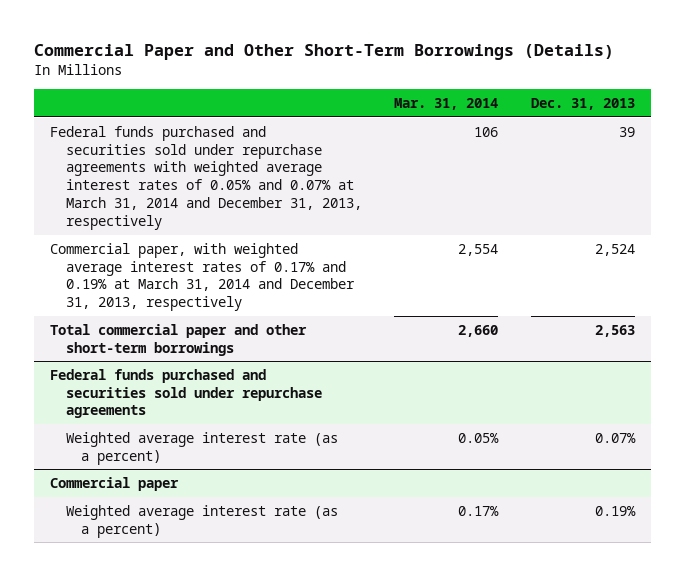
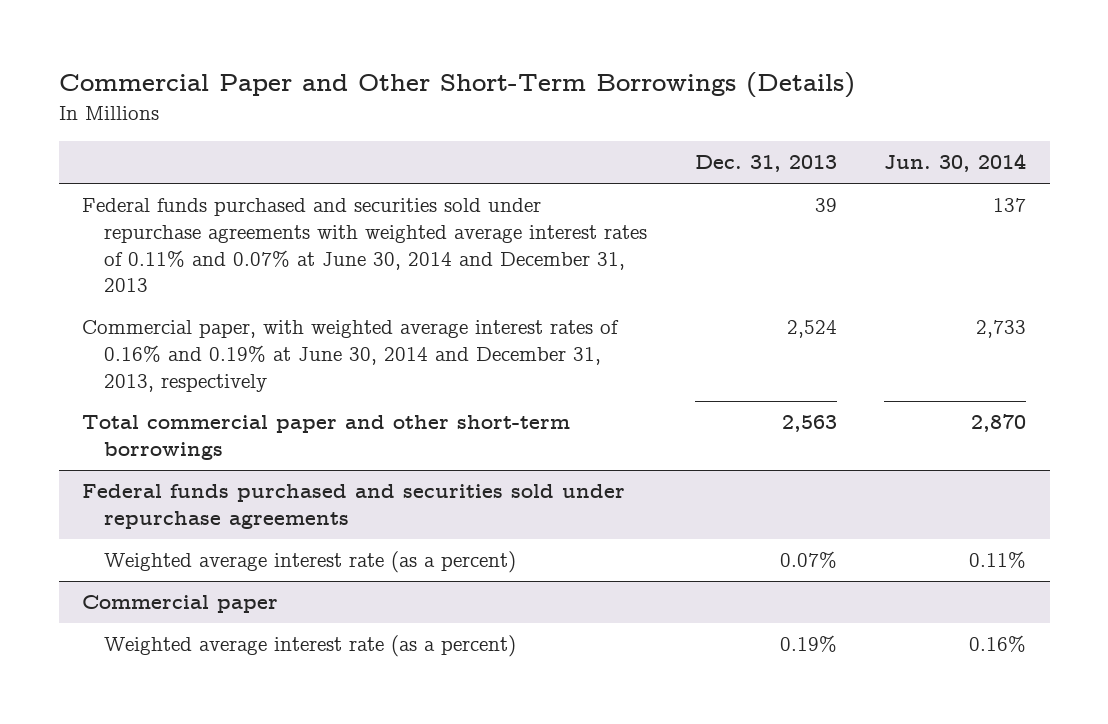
- | Mar. 31, 2014 | Dec. 31, 2013
+ | Dec. 31, 2013 | Jun. 30, 2014
- Federal funds purchased and securities sold under repurchase agreements with weighted average interest rates of 0.05% and 0.07% at March 31, 2014 and December 31, 2013, respectively | 106 | 39
- Commercial paper, with weighted average interest rates of 0.17% and 0.19% at March 31, 2014 and December 31, 2013, respectively | 2,554 | 2,524
+ Federal funds purchased and securities sold under repurchase agreements with weighted average interest rates of 0.11% and 0.07% at June 30, 2014 and December 31, 2013 | 39 | 137
+ Commercial paper, with weighted average interest rates of 0.16% and 0.19% at June 30, 2014 and December 31, 2013, respectively | 2,524 | 2,733

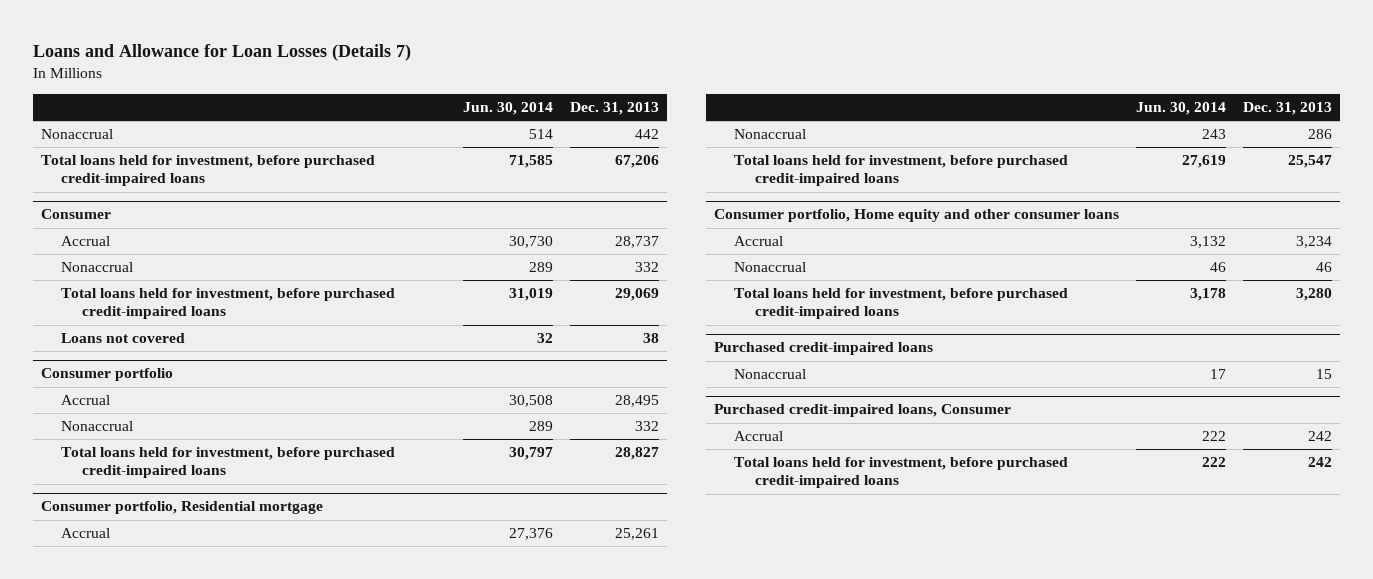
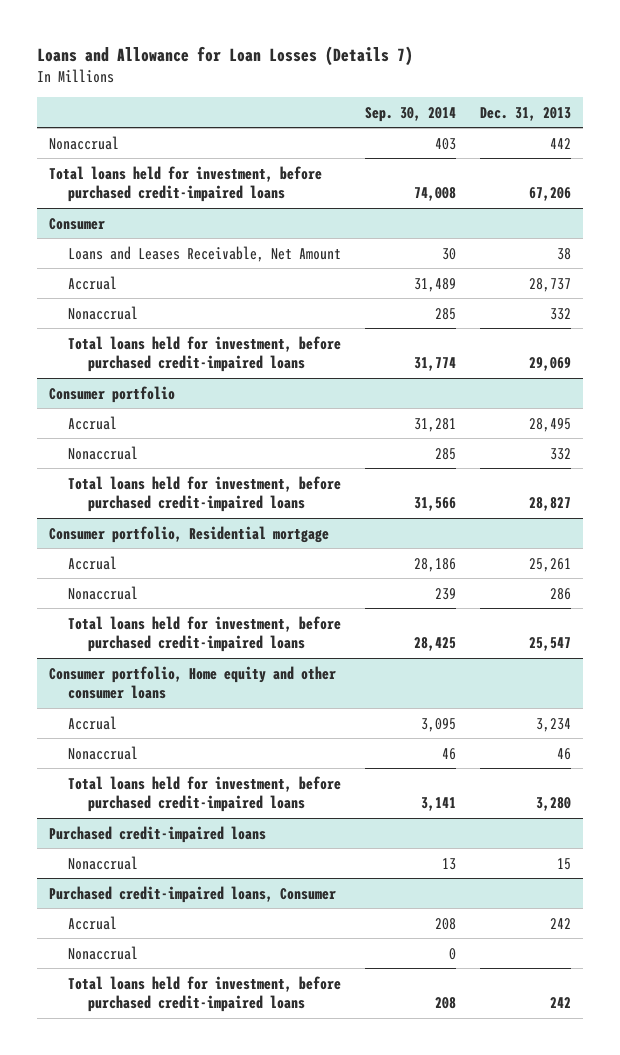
- | Jun. 30, 2014 | Dec. 31, 2013
+ | Sep. 30, 2014 | Dec. 31, 2013
@ Consumer
+ Loans and Leases Receivable, Net Amount | 30 | 38
- Loans not covered | 32 | 38
@ Purchased credit-impaired loans, Consumer
+ Nonaccrual | 0 |

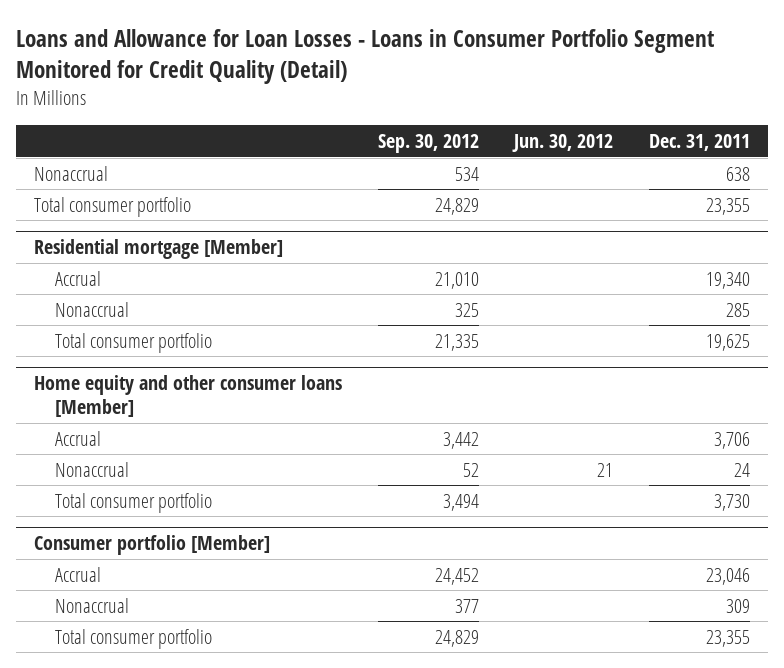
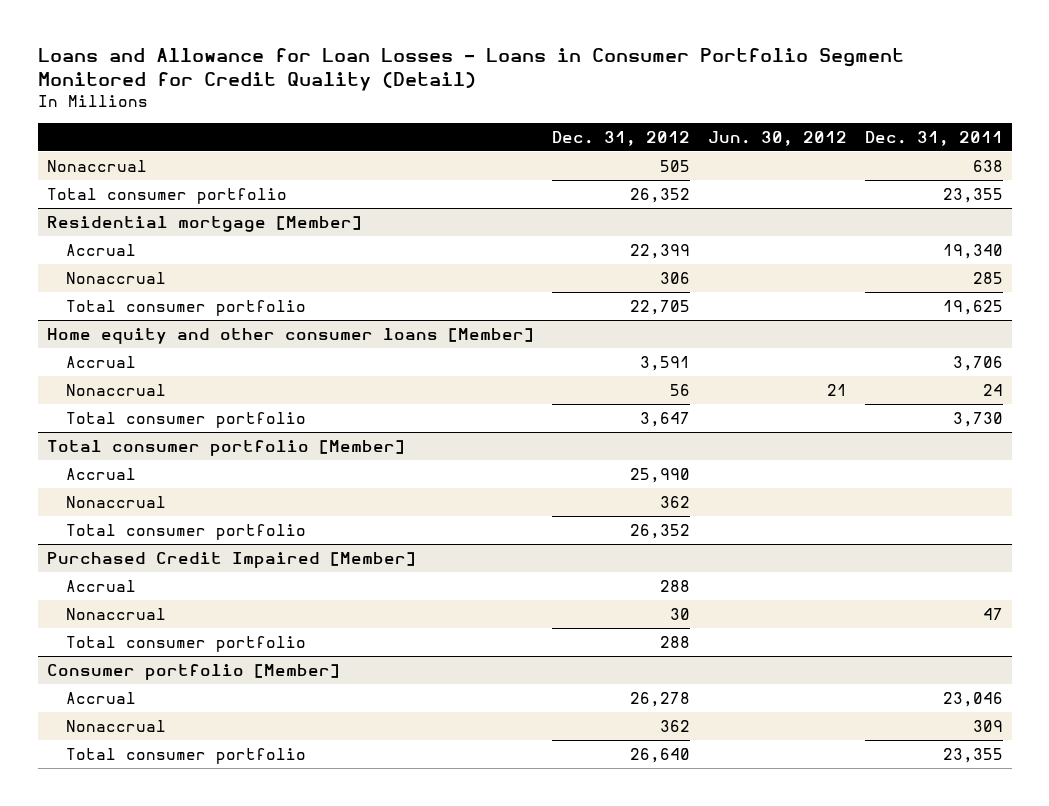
- | Sep. 30, 2012 | Jun. 30, 2012 | Dec. 31, 2011
+ | Dec. 31, 2012 | Jun. 30, 2012 | Dec. 31, 2011
+ Total consumer portfolio [Member]
+ Accrual | 25,990 | |
+ Nonaccrual | 362 | |
+ Total consumer portfolio | 26,352 | |
+ Purchased Credit Impaired [Member]
+ Accrual | 288 | |
+ Nonaccrual | 30 | | 47
+ Total consumer portfolio | 288 | |

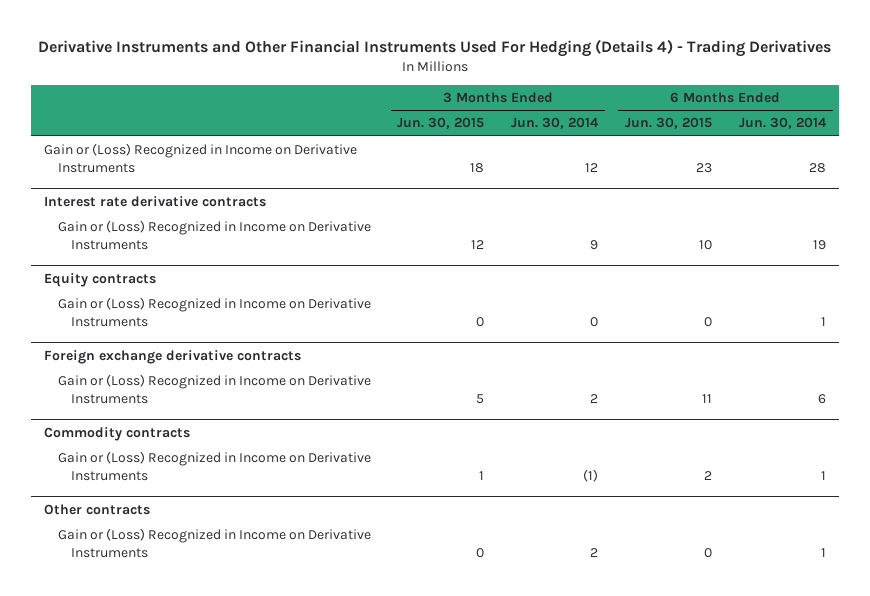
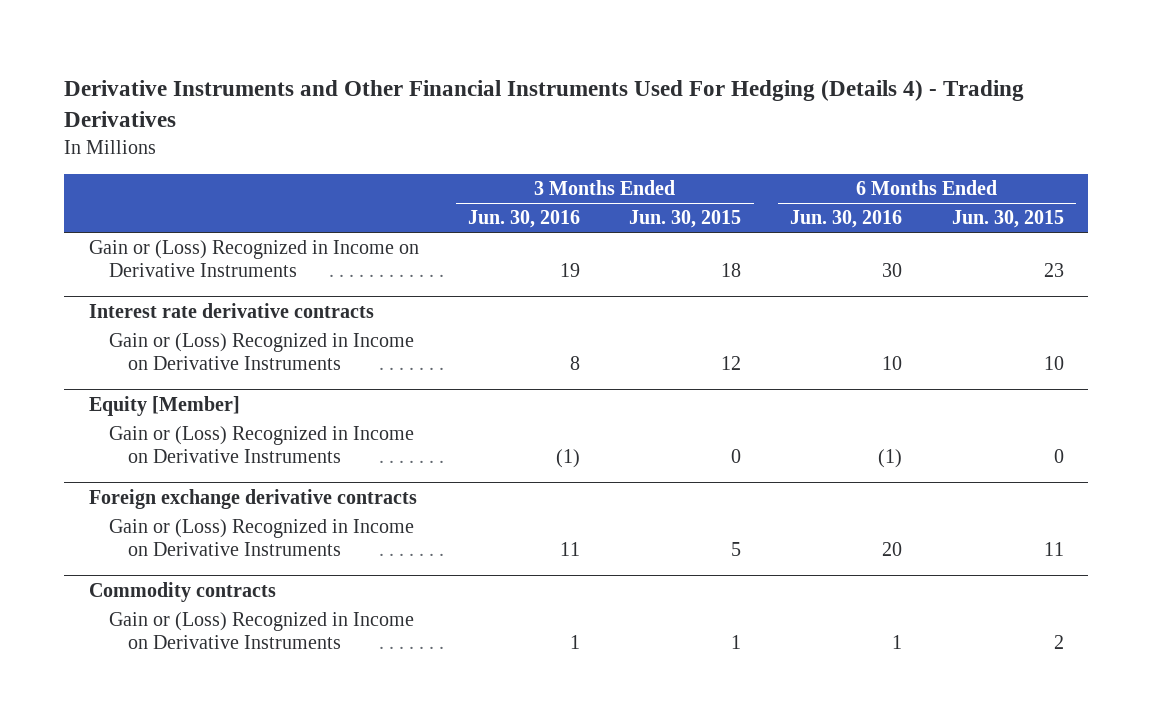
- | 3 Months Ended Jun. 30, 2015 | 3 Months Ended Jun. 30, 2014 | 6 Months Ended Jun. 30, 2015 | 6 Months Ended Jun. 30, 2014
+ | 3 Months Ended Jun. 30, 2016 | 3 Months Ended Jun. 30, 2015 | 6 Months Ended Jun. 30, 2016 | 6 Months Ended Jun. 30, 2015
- Equity contracts
+ Equity [Member]
- Other contracts
- Gain or (Loss) Recognized in Income on Derivative Instruments | 0 | 2 | 0 | 1

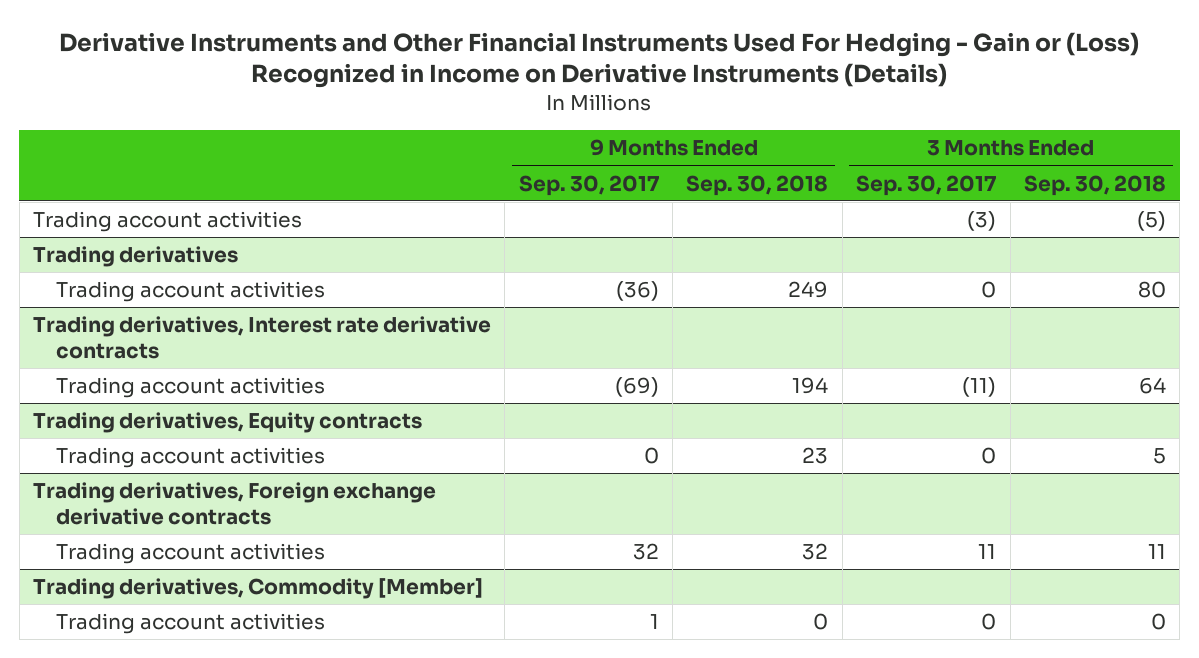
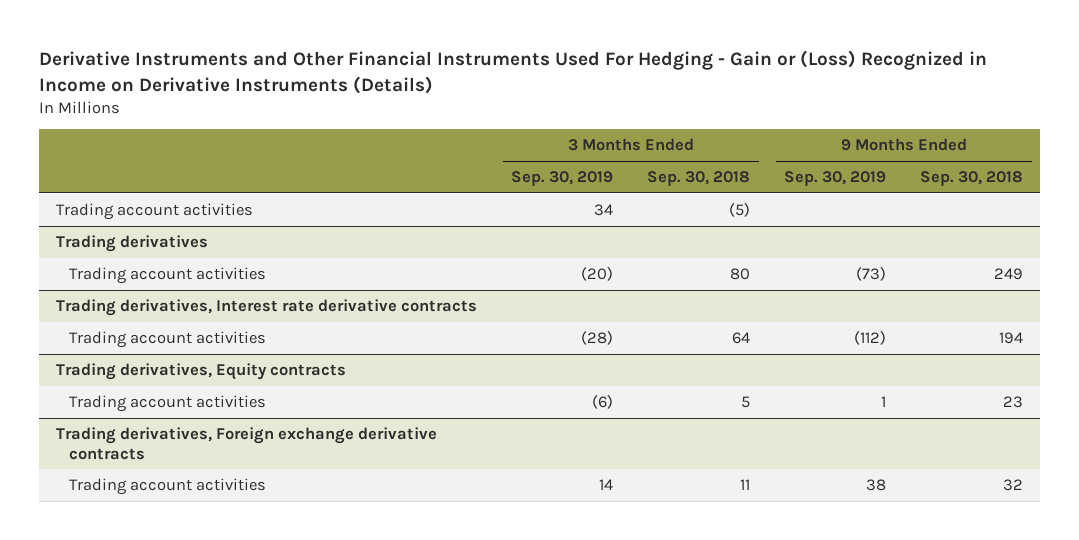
- | 9 Months Ended Sep. 30, 2017 | 9 Months Ended Sep. 30, 2018 | 3 Months Ended Sep. 30, 2017 | 3 Months Ended Sep. 30, 2018
+ | 3 Months Ended Sep. 30, 2019 | 3 Months Ended Sep. 30, 2018 | 9 Months Ended Sep. 30, 2019 | 9 Months Ended Sep. 30, 2018
- Trading derivatives, Commodity [Member]
- Trading account activities | 1 | 0 | 0 | 0

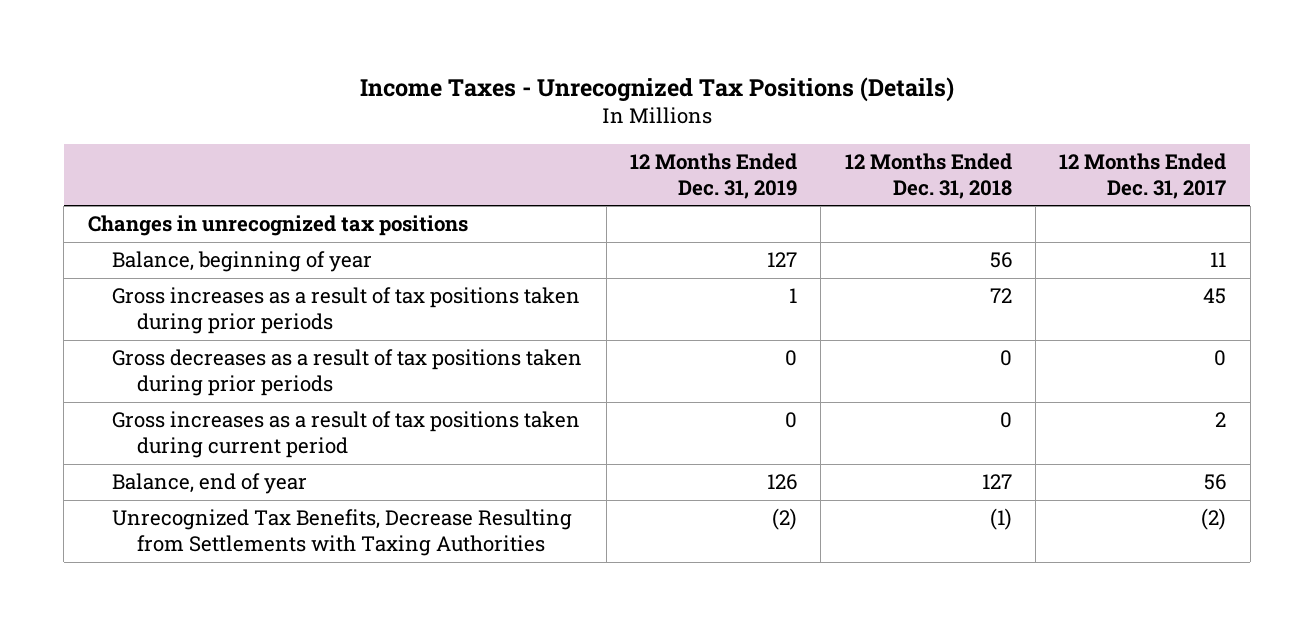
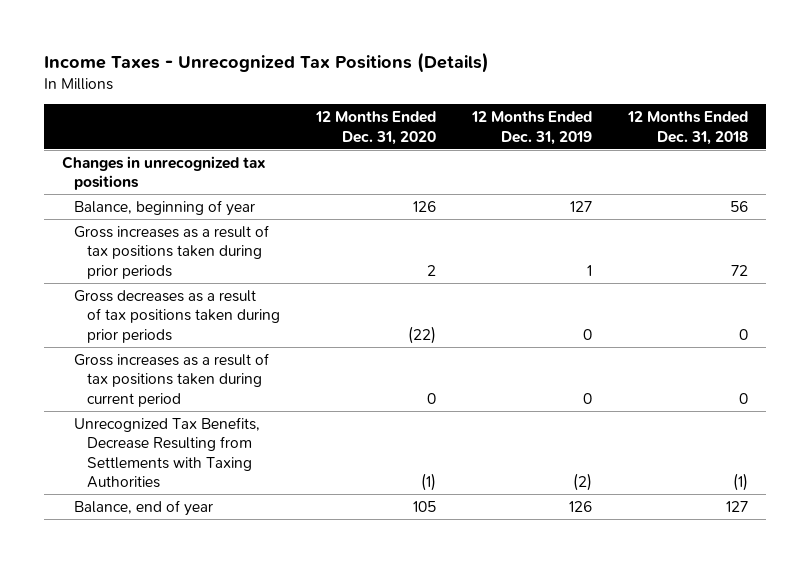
- | 12 Months Ended Dec. 31, 2019 | 12 Months Ended Dec. 31, 2018 | 12 Months Ended Dec. 31, 2017
+ | 12 Months Ended Dec. 31, 2020 | 12 Months Ended Dec. 31, 2019 | 12 Months Ended Dec. 31, 2018
moved down: Balance, end of year | 105 | 126 | 127

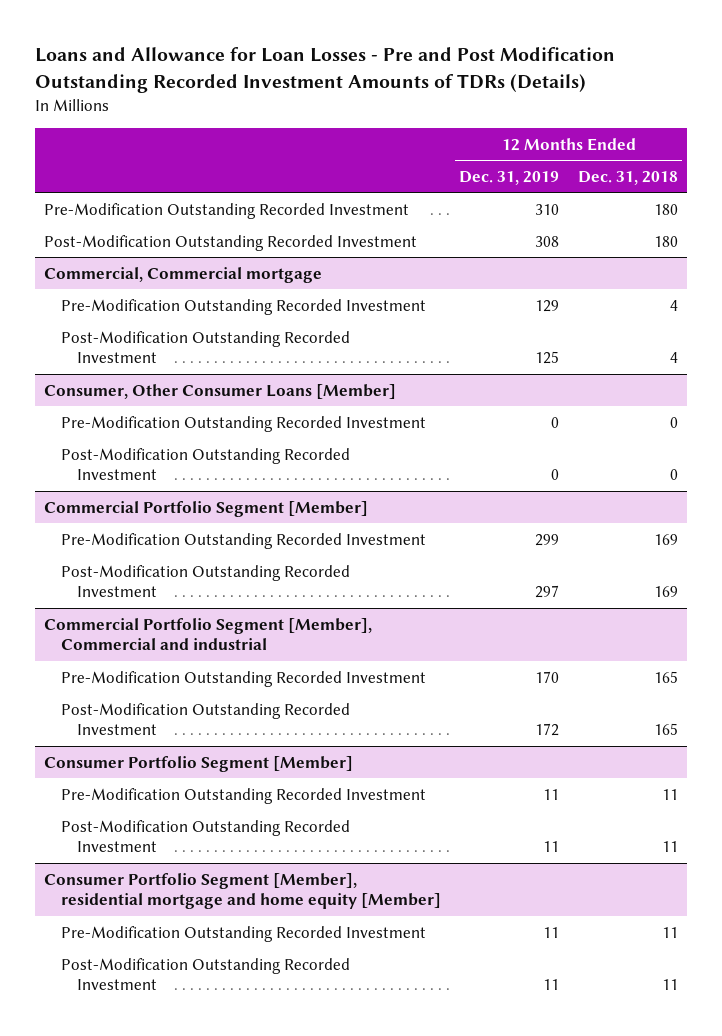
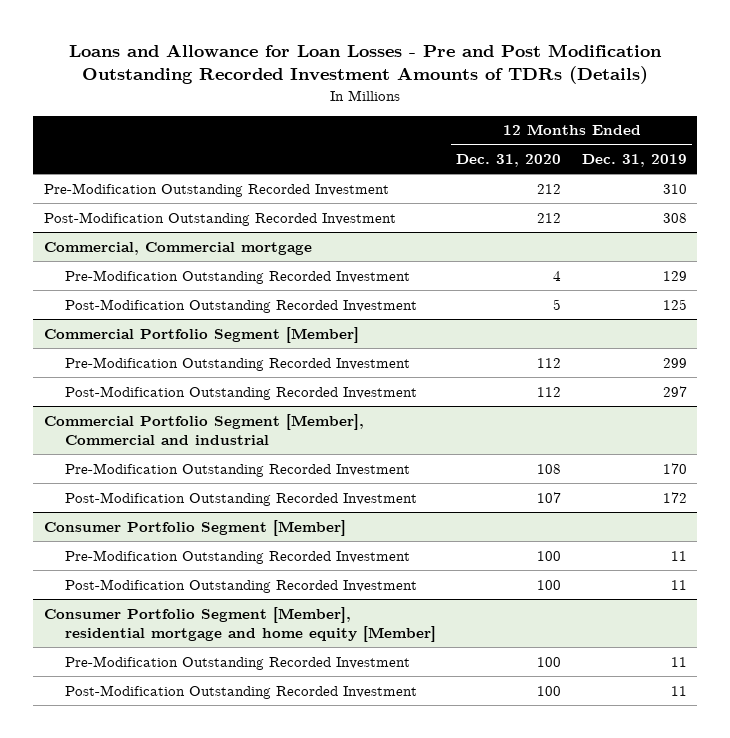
- | 12 Months Ended Dec. 31, 2019 | 12 Months Ended Dec. 31, 2018
+ | 12 Months Ended Dec. 31, 2020 | 12 Months Ended Dec. 31, 2019
- Consumer, Other Consumer Loans [Member]
- Pre-Modification Outstanding Recorded Investment | 0 | 0
- Post-Modification Outstanding Recorded Investment | 0 | 0

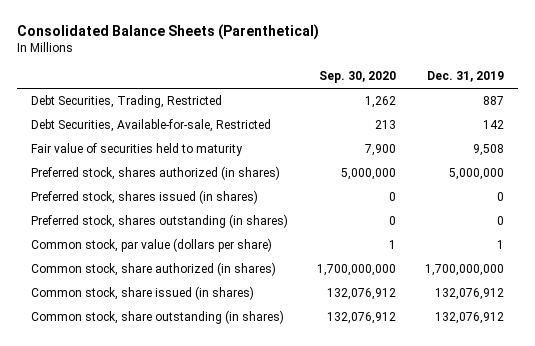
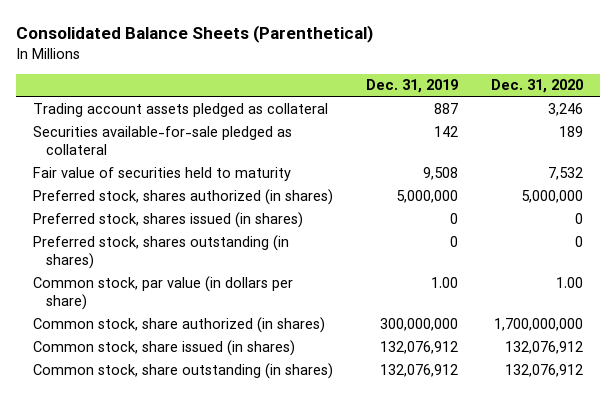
- | Sep. 30, 2020 | Dec. 31, 2019
+ | Dec. 31, 2019 | Dec. 31, 2020
- Debt Securities, Trading, Restricted | 1,262 | 887
- Debt Securities, Available-for-sale, Restricted | 213 | 142
+ Trading account assets pledged as collateral | 887 | 3,246
+ Securities available-for-sale pledged as collateral | 142 | 189
- Common stock, par value (dollars per share) | 1 | 1
- Common stock, share authorized (in shares) | 1,700,000,000 | 1,700,000,000
+ Common stock, par value (in dollars per share) | 1.00 | 1.00
+ Common stock, share authorized (in shares) | 300,000,000 | 1,700,000,000

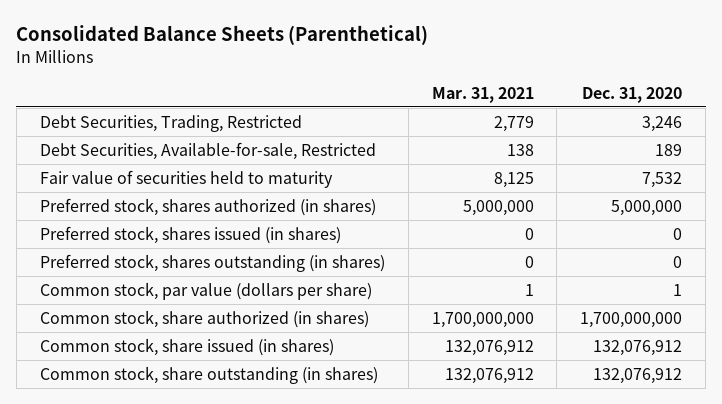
- | Dec. 31, 2019 | Dec. 31, 2020
+ | Mar. 31, 2021 | Dec. 31, 2020
- Trading account assets pledged as collateral | 887 | 3,246
- Securities available-for-sale pledged as collateral | 142 | 189
+ Debt Securities, Trading, Restricted | 2,779 | 3,246
+ Debt Securities, Available-for-sale, Restricted | 138 | 189
- Common stock, par value (in dollars per share) | 1.00 | 1.00
+ Common stock, par value (dollars per share) | 1 | 1

